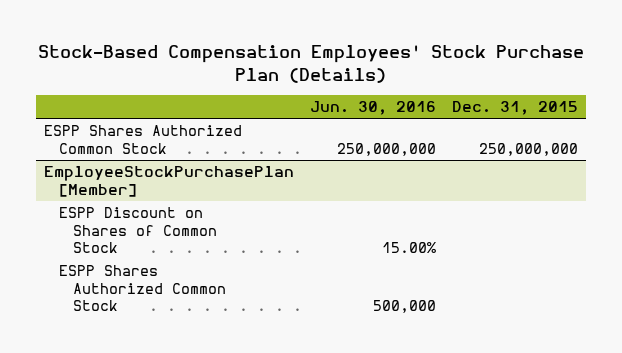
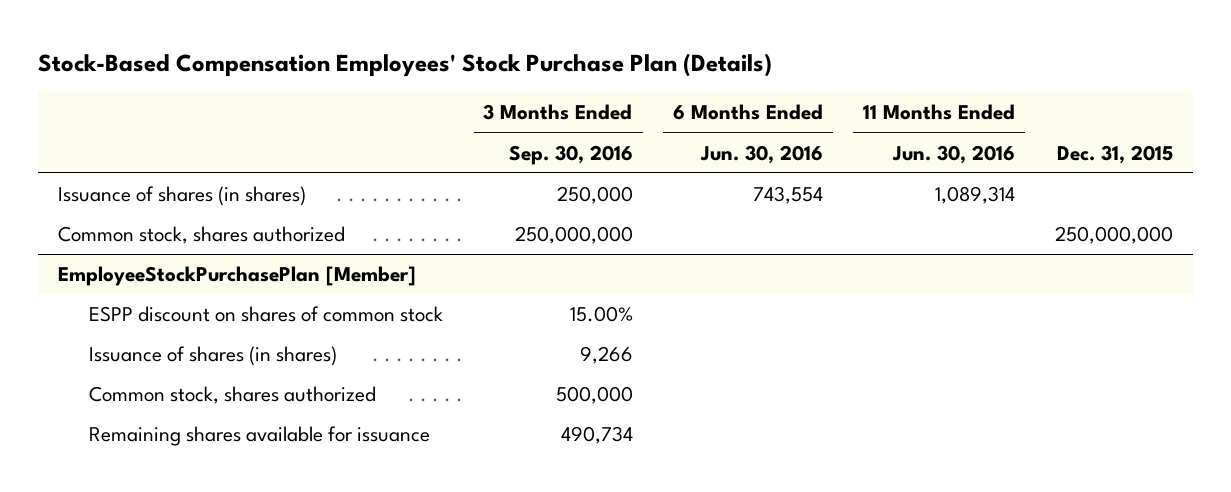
- | Jun. 30, 2016 | Dec. 31, 2015
+ | 3 Months Ended Sep. 30, 2016 | 6 Months Ended Jun. 30, 2016 | 11 Months Ended Jun. 30, 2016 | Dec. 31, 2015
- ESPP Shares Authorized Common Stock | 250,000,000 | 250,000,000
+ Issuance of shares (in shares) | 250,000 | 743,554 | 1,089,314 |
+ Common stock, shares authorized | 250,000,000 | | | 250,000,000
@ EmployeeStockPurchasePlan [Member]
- ESPP Discount on Shares of Common Stock | 15.00% |
- ESPP Shares Authorized Common Stock | 500,000 |
+ ESPP discount on shares of common stock | 15.00% | | |
+ Issuance of shares (in shares) | 9,266 | | |
+ Common stock, shares authorized | 500,000 | | |
+ Remaining shares available for issuance | 490,734 | | |

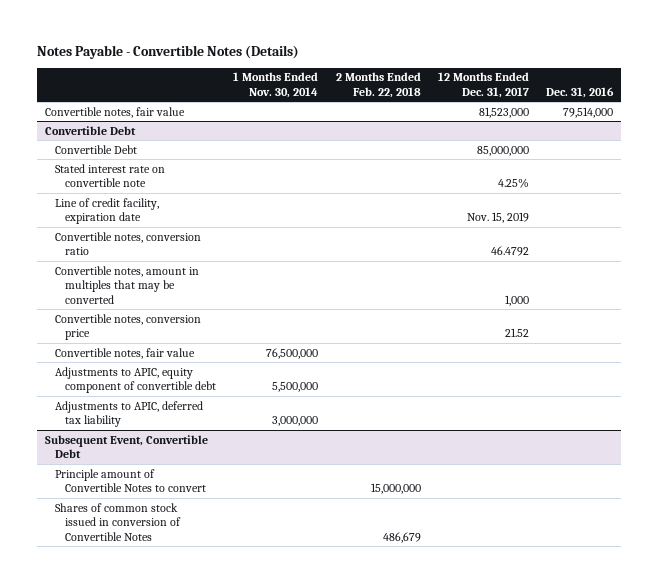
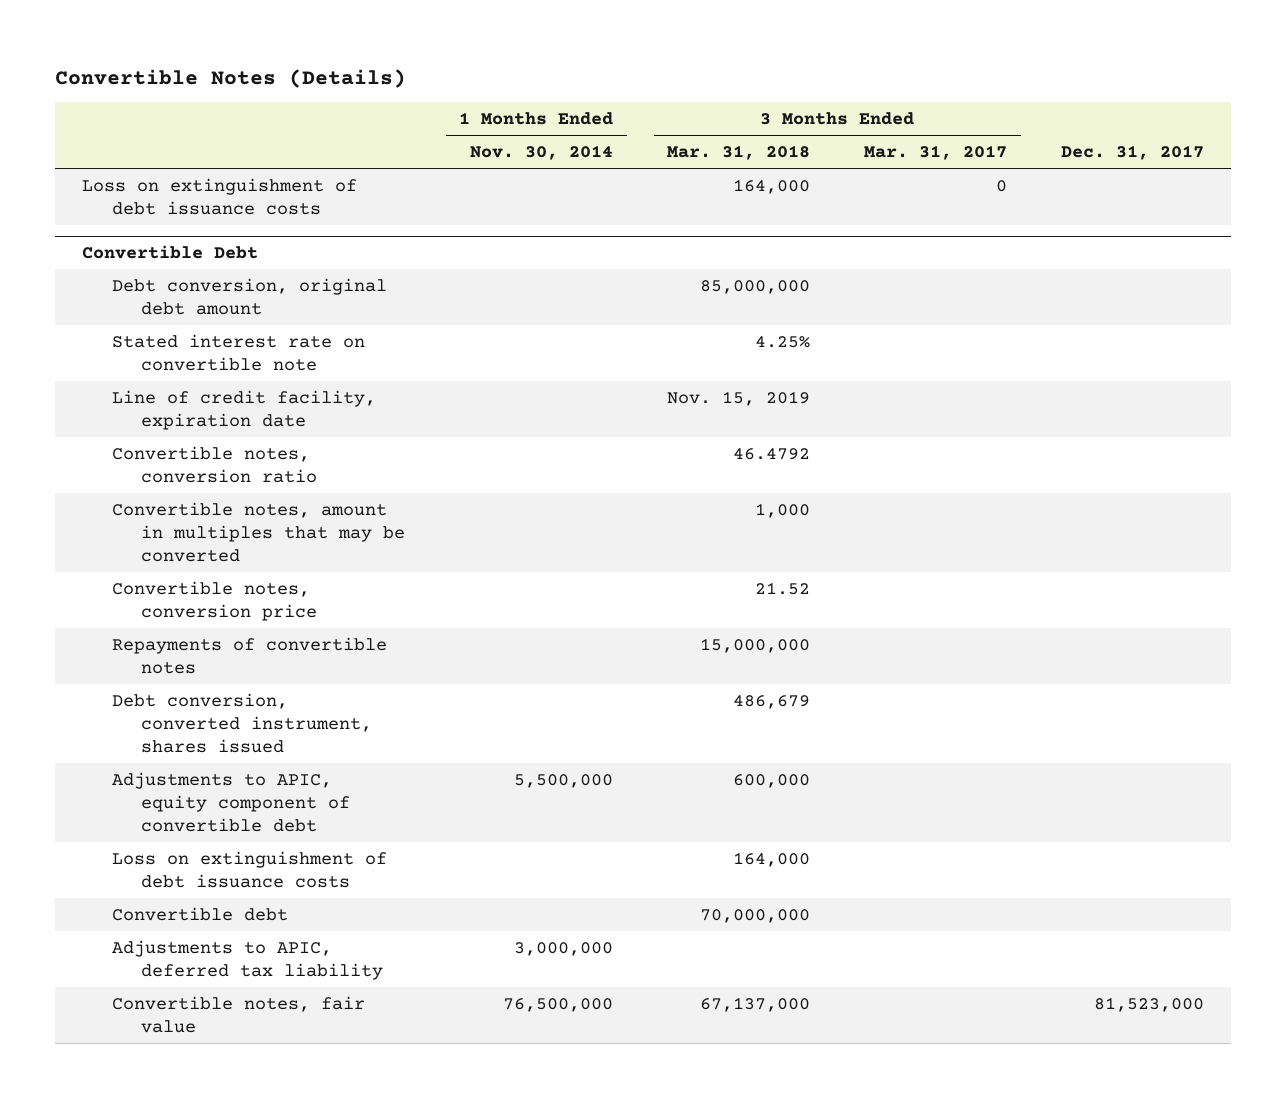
- Notes Payable - Convertible Notes (Details)
+ Convertible Notes (Details)
- | 1 Months Ended Nov. 30, 2014 | 2 Months Ended Feb. 22, 2018 | 12 Months Ended Dec. 31, 2017 | Dec. 31, 2016
+ | 1 Months Ended Nov. 30, 2014 | 3 Months Ended Mar. 31, 2018 | 3 Months Ended Mar. 31, 2017 | Dec. 31, 2017
- Convertible notes, fair value | | | 81,523,000 | 79,514,000
+ Loss on extinguishment of debt issuance costs | | 164,000 | 0 |
@ Convertible Debt
- Convertible Debt | | | 85,000,000 |
+ Debt conversion, original debt amount | | 85,000,000 | |
+ Repayments of convertible notes | | 15,000,000 | |
+ Debt conversion, converted instrument, shares issued | | 486,679 | |
+ Loss on extinguishment of debt issuance costs | | 164,000 | |
+ Convertible debt | | 70,000,000 | |
- Subsequent Event, Convertible Debt
- Principle amount of Convertible Notes to convert | | 15,000,000 | |
- Shares of common stock issued in conversion of Convertible Notes | | 486,679 | |
@ Convertible Debt
moved down: Convertible notes, fair value | 76,500,000 | 67,137,000 | | 81,523,000

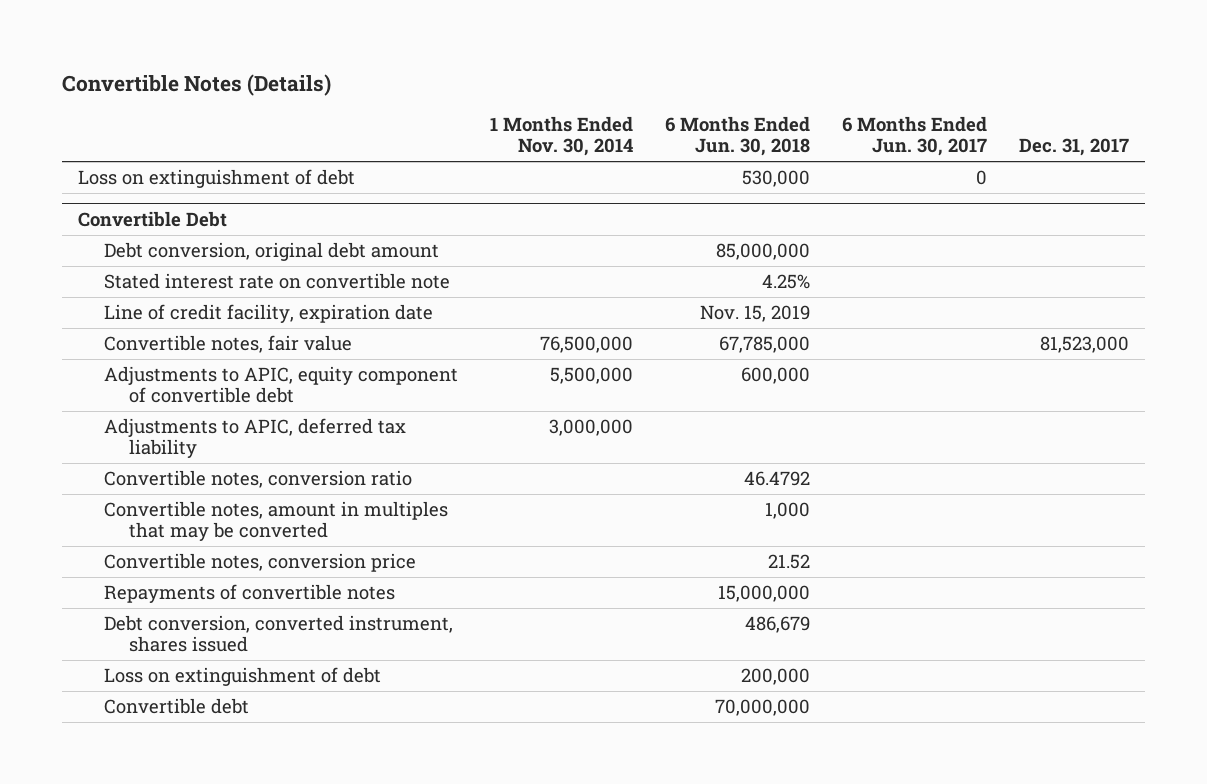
- | 1 Months Ended Nov. 30, 2014 | 3 Months Ended Mar. 31, 2018 | 3 Months Ended Mar. 31, 2017 | Dec. 31, 2017
+ | 1 Months Ended Nov. 30, 2014 | 6 Months Ended Jun. 30, 2018 | 6 Months Ended Jun. 30, 2017 | Dec. 31, 2017
- Loss on extinguishment of debt issuance costs | | 164,000 | 0 |
+ Loss on extinguishment of debt | | 530,000 | 0 |
@ Convertible Debt
moved up: Convertible notes, fair value | 76,500,000 | 67,785,000 | | 81,523,000
moved up: Adjustments to APIC, equity component of convertible debt | 5,500,000 | 600,000 | |
moved up: Adjustments to APIC, deferred tax liability | 3,000,000 | | |
- Loss on extinguishment of debt issuance costs | | 164,000 | |
+ Loss on extinguishment of debt | | 200,000 | |

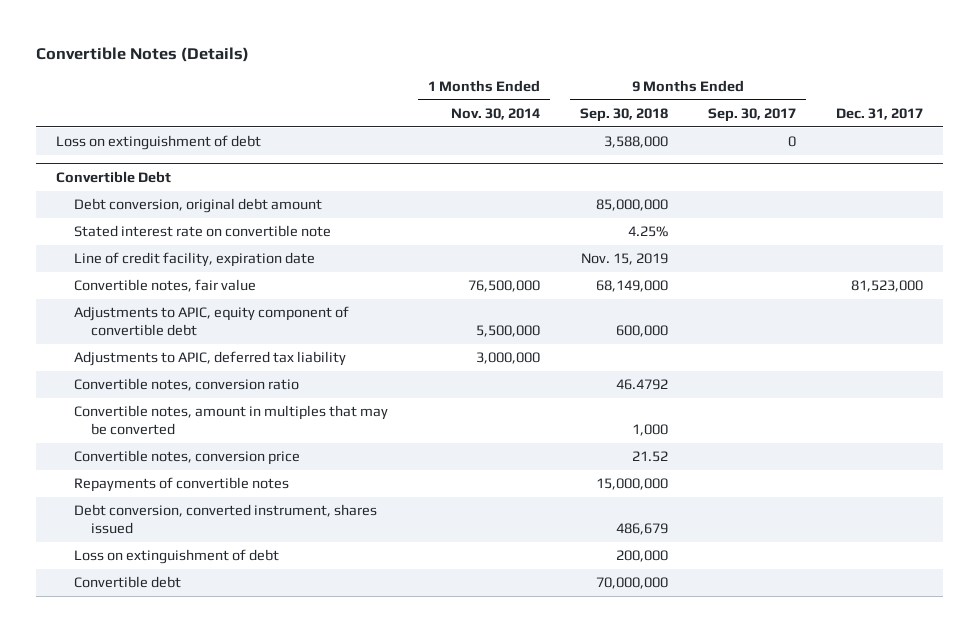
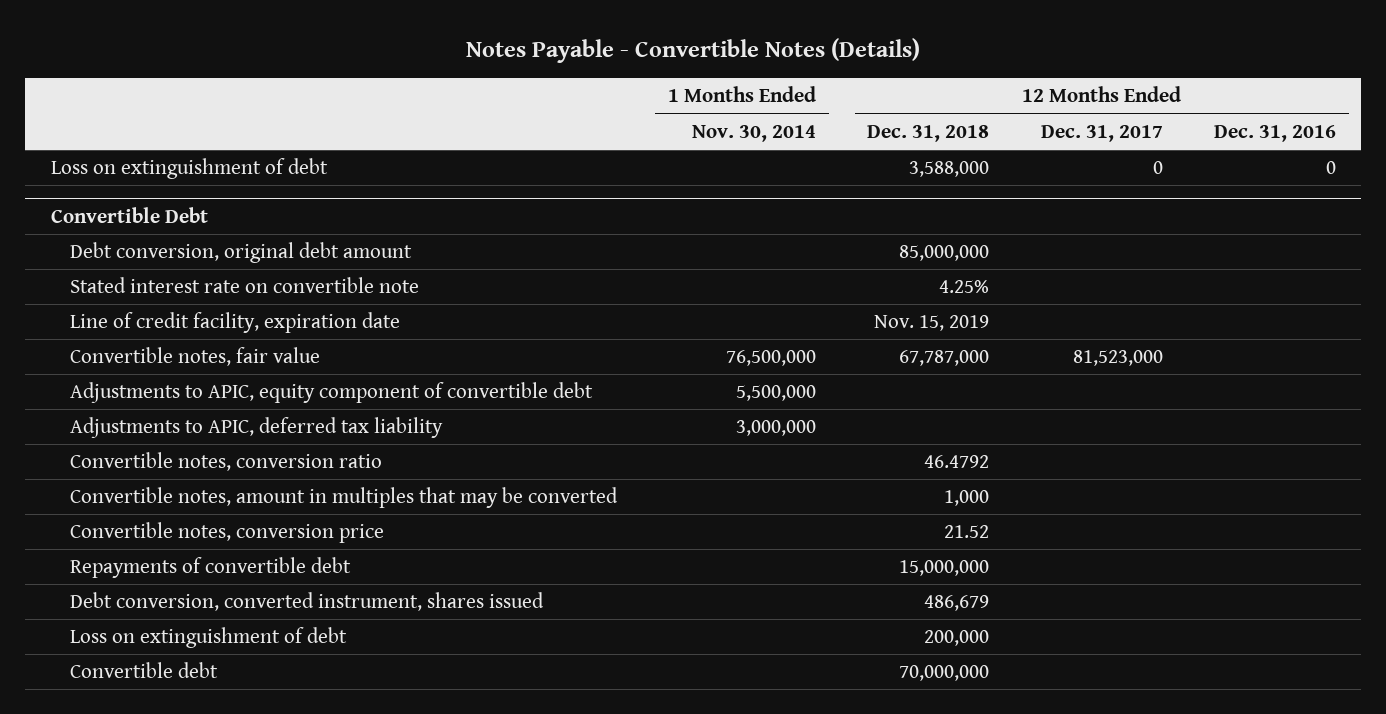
- Convertible Notes (Details)
+ Notes Payable - Convertible Notes (Details)
- | 1 Months Ended Nov. 30, 2014 | 9 Months Ended Sep. 30, 2018 | 9 Months Ended Sep. 30, 2017 | Dec. 31, 2017
+ | 1 Months Ended Nov. 30, 2014 | 12 Months Ended Dec. 31, 2018 | 12 Months Ended Dec. 31, 2017 | 12 Months Ended Dec. 31, 2016
@ Convertible Debt
- Repayments of convertible notes | | 15,000,000 | |
+ Repayments of convertible debt | | 15,000,000 | |

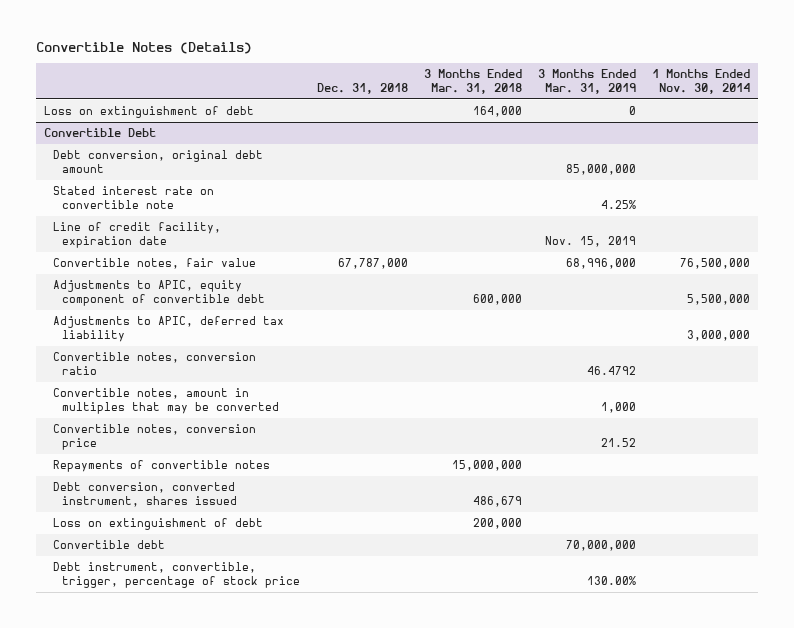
- Notes Payable - Convertible Notes (Details)
+ Convertible Notes (Details)
- | 1 Months Ended Nov. 30, 2014 | 12 Months Ended Dec. 31, 2018 | 12 Months Ended Dec. 31, 2017 | 12 Months Ended Dec. 31, 2016
+ | Dec. 31, 2018 | 3 Months Ended Mar. 31, 2018 | 3 Months Ended Mar. 31, 2019 | 1 Months Ended Nov. 30, 2014
@ Convertible Debt
- Repayments of convertible debt | | 15,000,000 | |
+ Repayments of convertible notes | | 15,000,000 | |
+ Debt instrument, convertible, trigger, percentage of stock price | | | 130.00% |

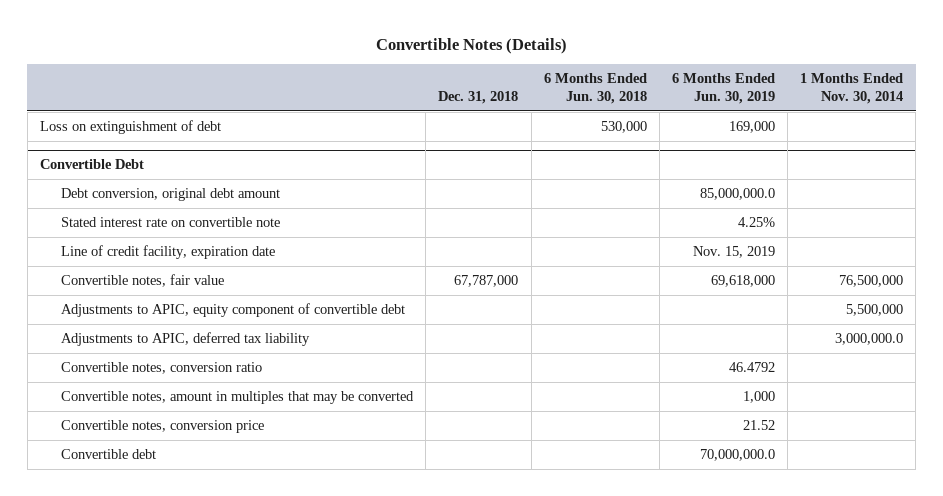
- | Dec. 31, 2018 | 3 Months Ended Mar. 31, 2018 | 3 Months Ended Mar. 31, 2019 | 1 Months Ended Nov. 30, 2014
+ | Dec. 31, 2018 | 6 Months Ended Jun. 30, 2018 | 6 Months Ended Jun. 30, 2019 | 1 Months Ended Nov. 30, 2014
@ Convertible Debt
- Adjustments to APIC, deferred tax liability | | | | 3,000,000
+ Adjustments to APIC, deferred tax liability | | | | 3,000,000.0
- Repayments of convertible notes | | 15,000,000 | |
- Debt conversion, converted instrument, shares issued | | 486,679 | |
- Loss on extinguishment of debt | | 200,000 | |
- Debt instrument, convertible, trigger, percentage of stock price | | | 130.00% |

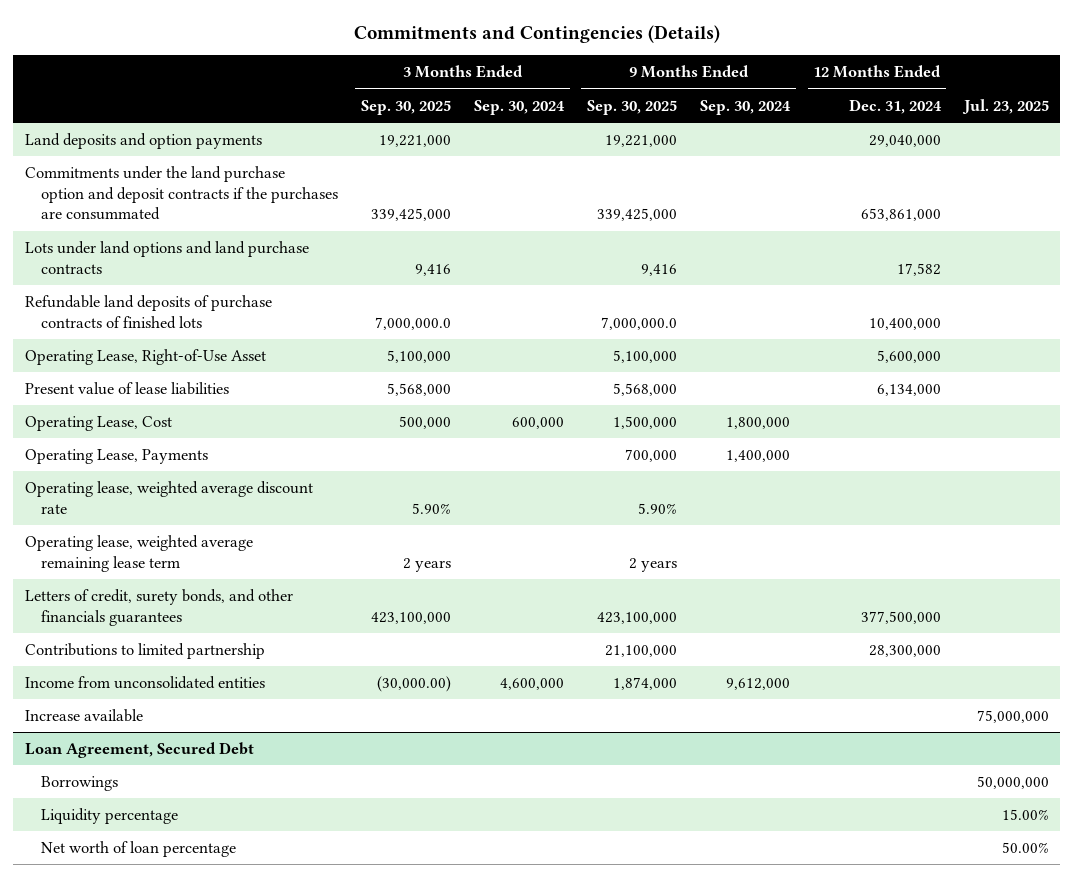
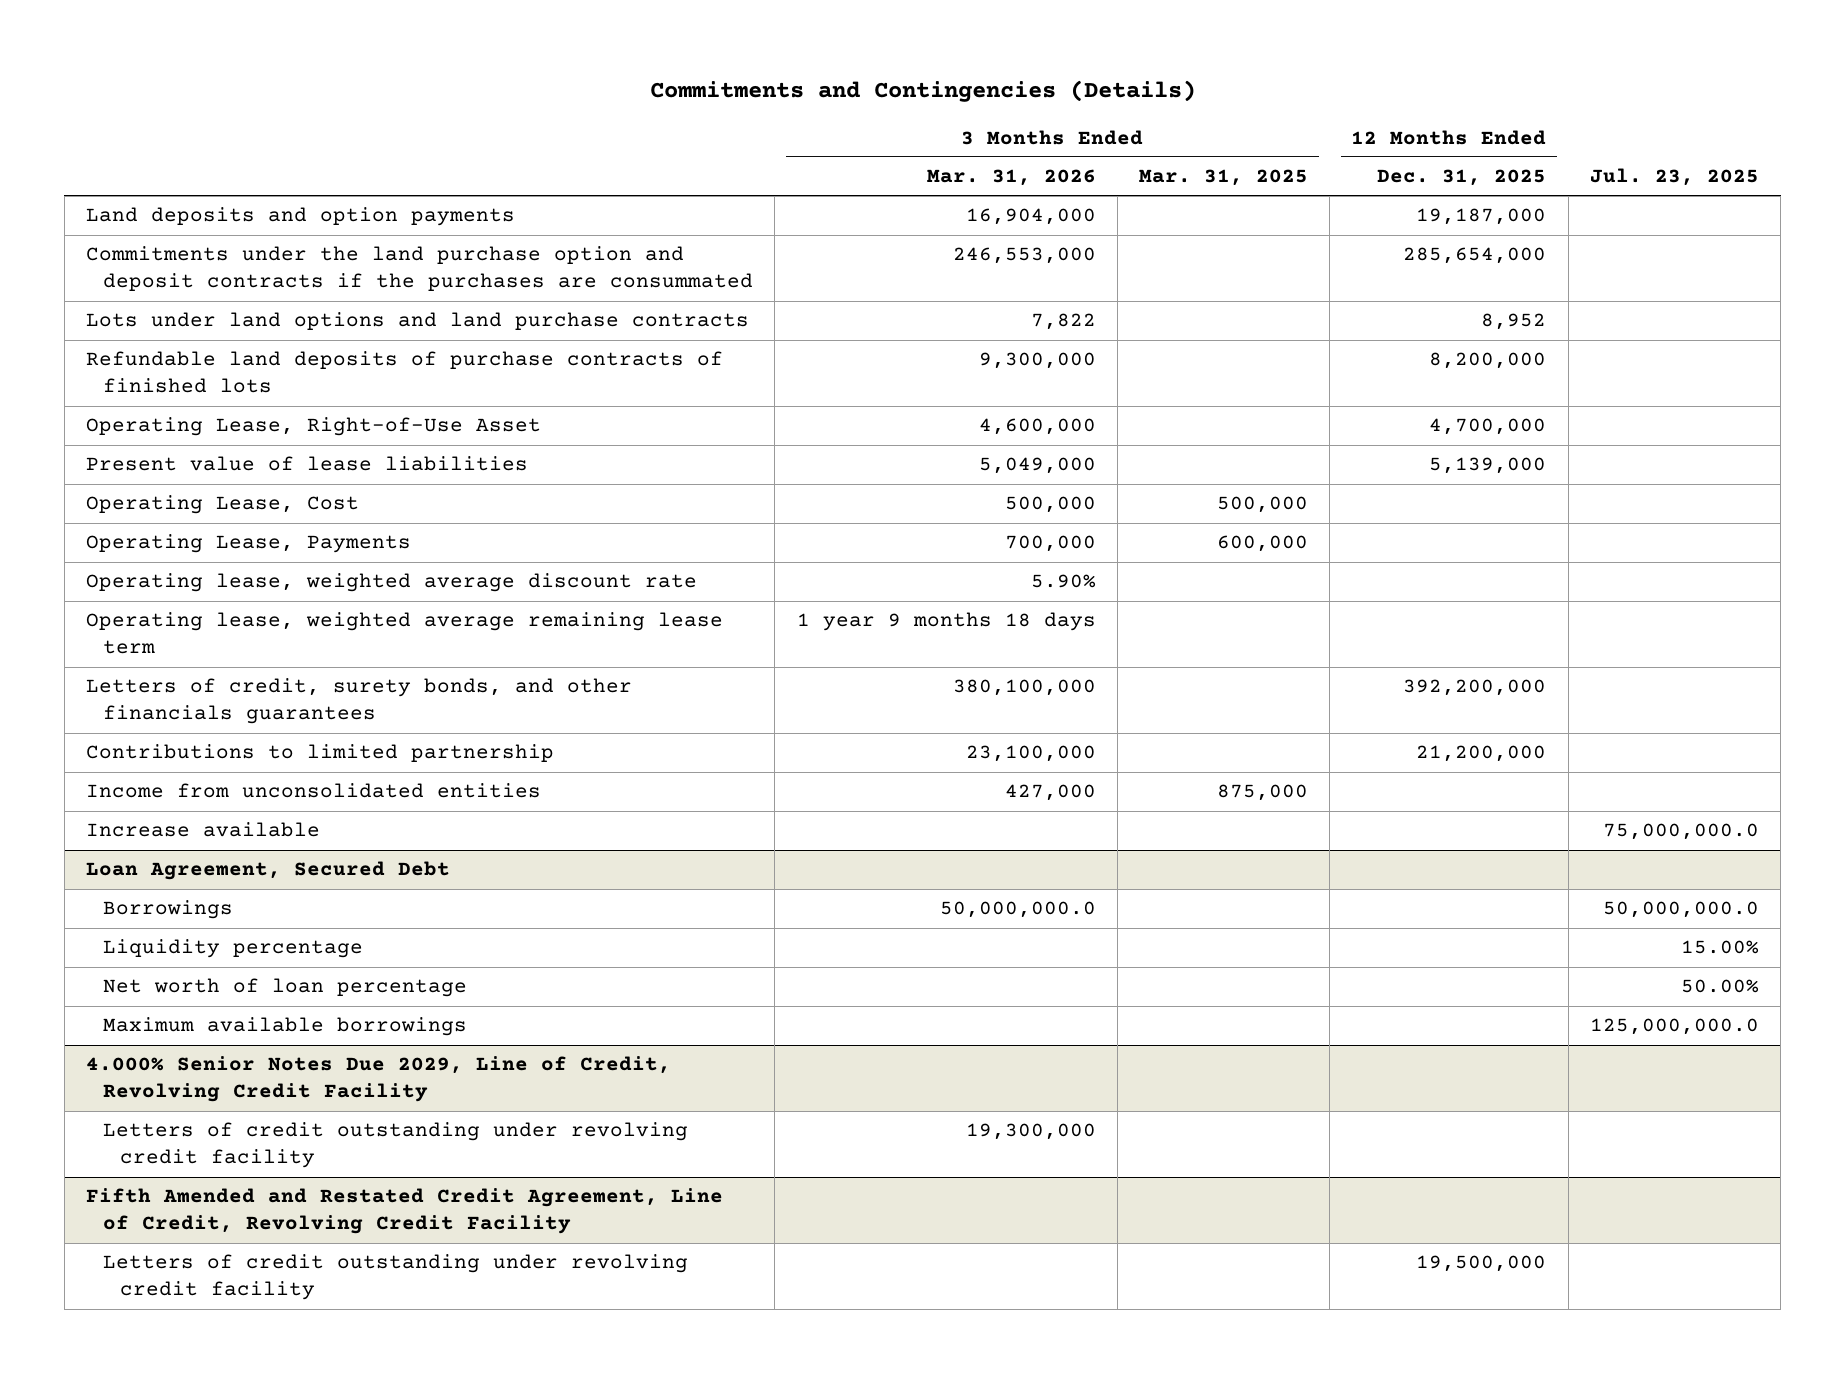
- | 3 Months Ended Sep. 30, 2025 | 3 Months Ended Sep. 30, 2024 | 9 Months Ended Sep. 30, 2025 | 9 Months Ended Sep. 30, 2024 | 12 Months Ended Dec. 31, 2024 | Jul. 23, 2025
+ | 3 Months Ended Mar. 31, 2026 | 3 Months Ended Mar. 31, 2025 | 12 Months Ended Dec. 31, 2025 | Jul. 23, 2025
- Increase available | | | | | | 75,000,000
+ Increase available | | | | 75,000,000.0
@ Loan Agreement, Secured Debt
- Borrowings | | | | | | 50,000,000
+ Borrowings | 50,000,000.0 | | | 50,000,000.0
+ Maximum available borrowings | | | | 125,000,000.0
+ 4.000% Senior Notes Due 2029, Line of Credit, Revolving Credit Facility
+ Letters of credit outstanding under revolving credit facility | 19,300,000 | | |
+ Fifth Amended and Restated Credit Agreement, Line of Credit, Revolving Credit Facility
+ Letters of credit outstanding under revolving credit facility | | | 19,500,000 |

